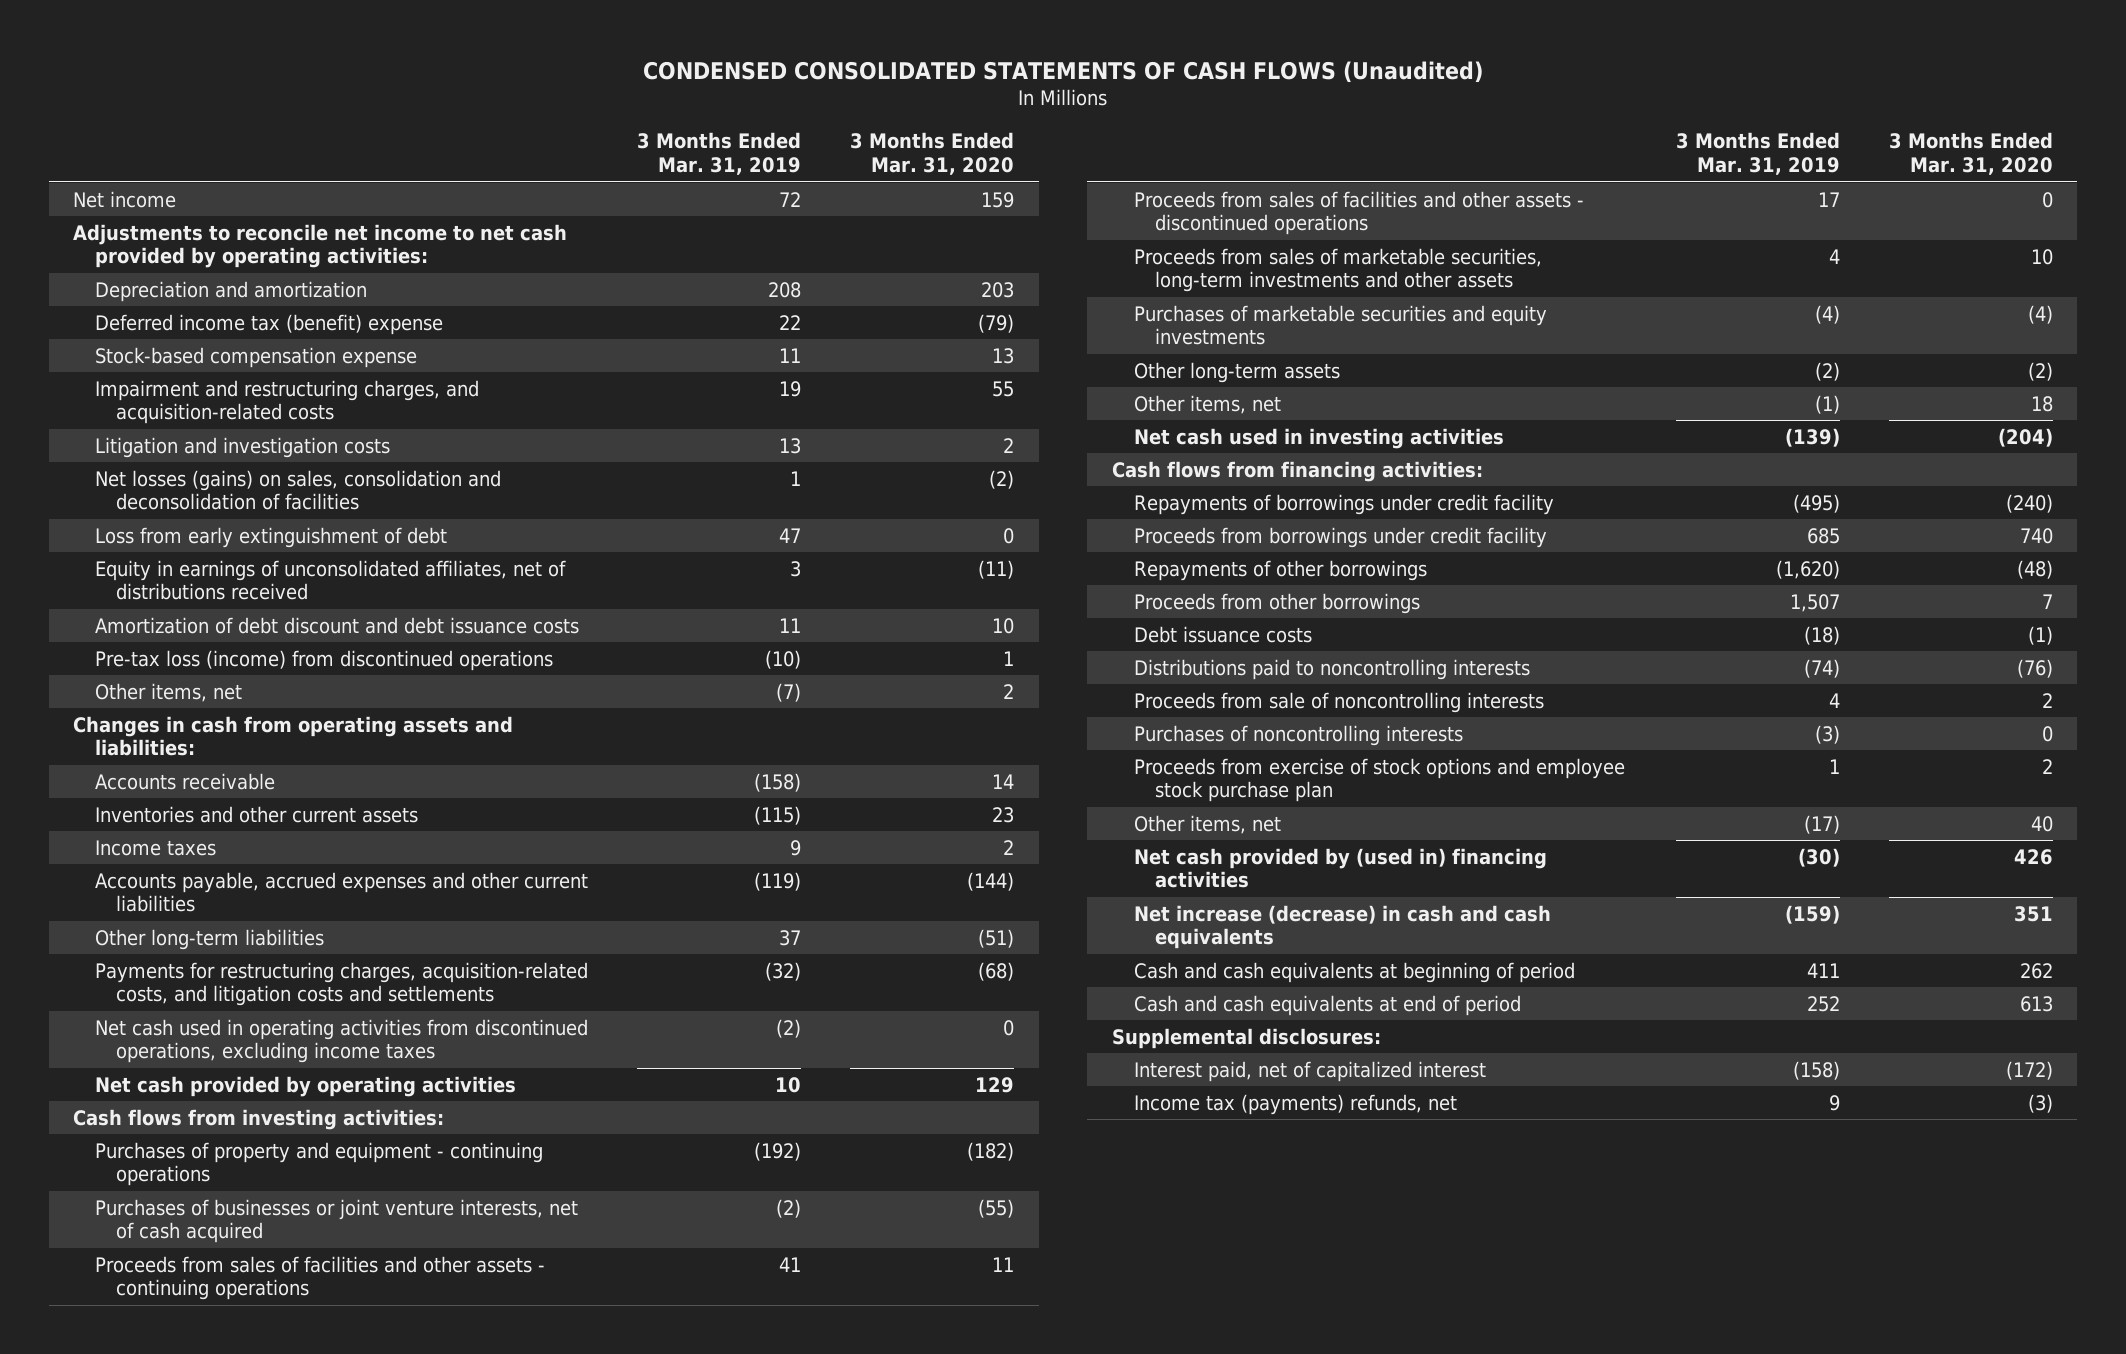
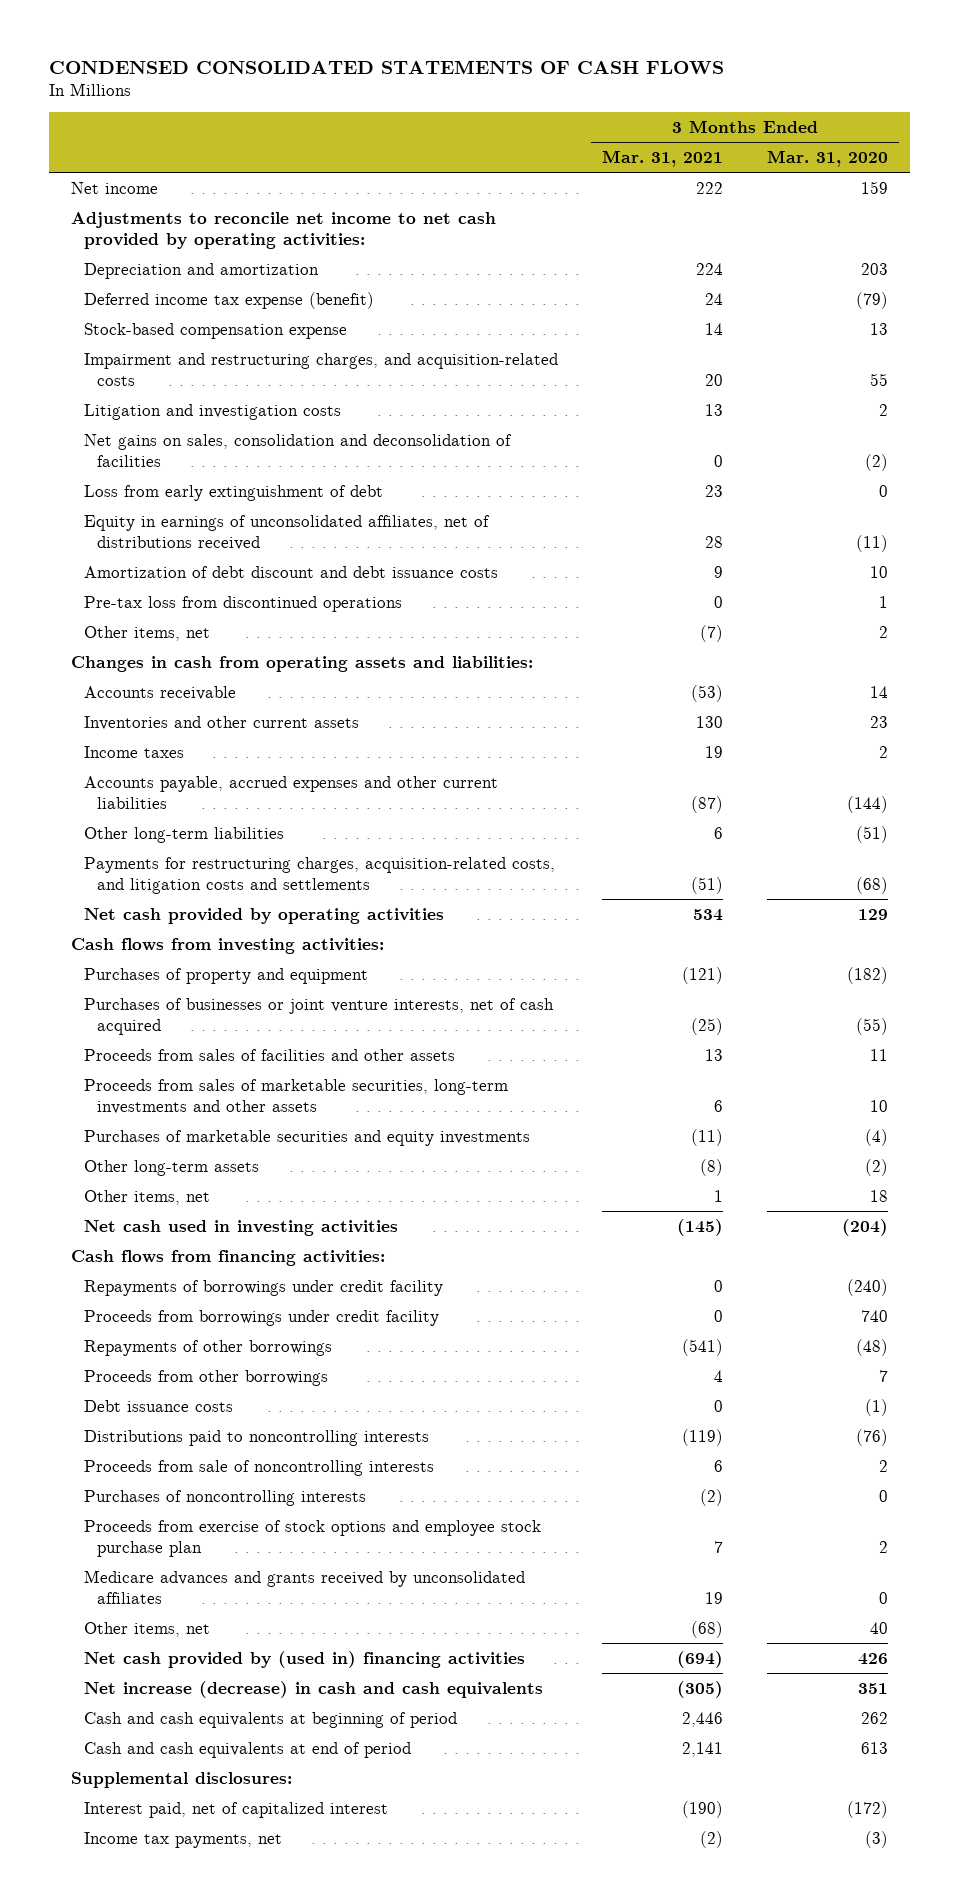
- CONDENSED CONSOLIDATED STATEMENTS OF CASH FLOWS (Unaudited)
+ CONDENSED CONSOLIDATED STATEMENTS OF CASH FLOWS
- | 3 Months Ended Mar. 31, 2019 | 3 Months Ended Mar. 31, 2020
+ | 3 Months Ended Mar. 31, 2021 | 3 Months Ended Mar. 31, 2020
- Deferred income tax (benefit) expense | 22 | (79)
+ Deferred income tax expense (benefit) | 24 | (79)
- Net losses (gains) on sales, consolidation and deconsolidation of facilities | 1 | (2)
+ Net gains on sales, consolidation and deconsolidation of facilities | 0 | (2)
- Pre-tax loss (income) from discontinued operations | (10) | 1
+ Pre-tax loss from discontinued operations | 0 | 1
- Net cash used in operating activities from discontinued operations, excluding income taxes | (2) | 0
- Purchases of property and equipment - continuing operations | (192) | (182)
+ Purchases of property and equipment | (121) | (182)
- Proceeds from sales of facilities and other assets - continuing operations | 41 | 11
- Proceeds from sales of facilities and other assets - discontinued operations | 17 | 0
+ Proceeds from sales of facilities and other assets | 13 | 11
+ Medicare advances and grants received by unconsolidated affiliates | 19 | 0
- Income tax (payments) refunds, net | 9 | (3)
+ Income tax payments, net | (2) | (3)

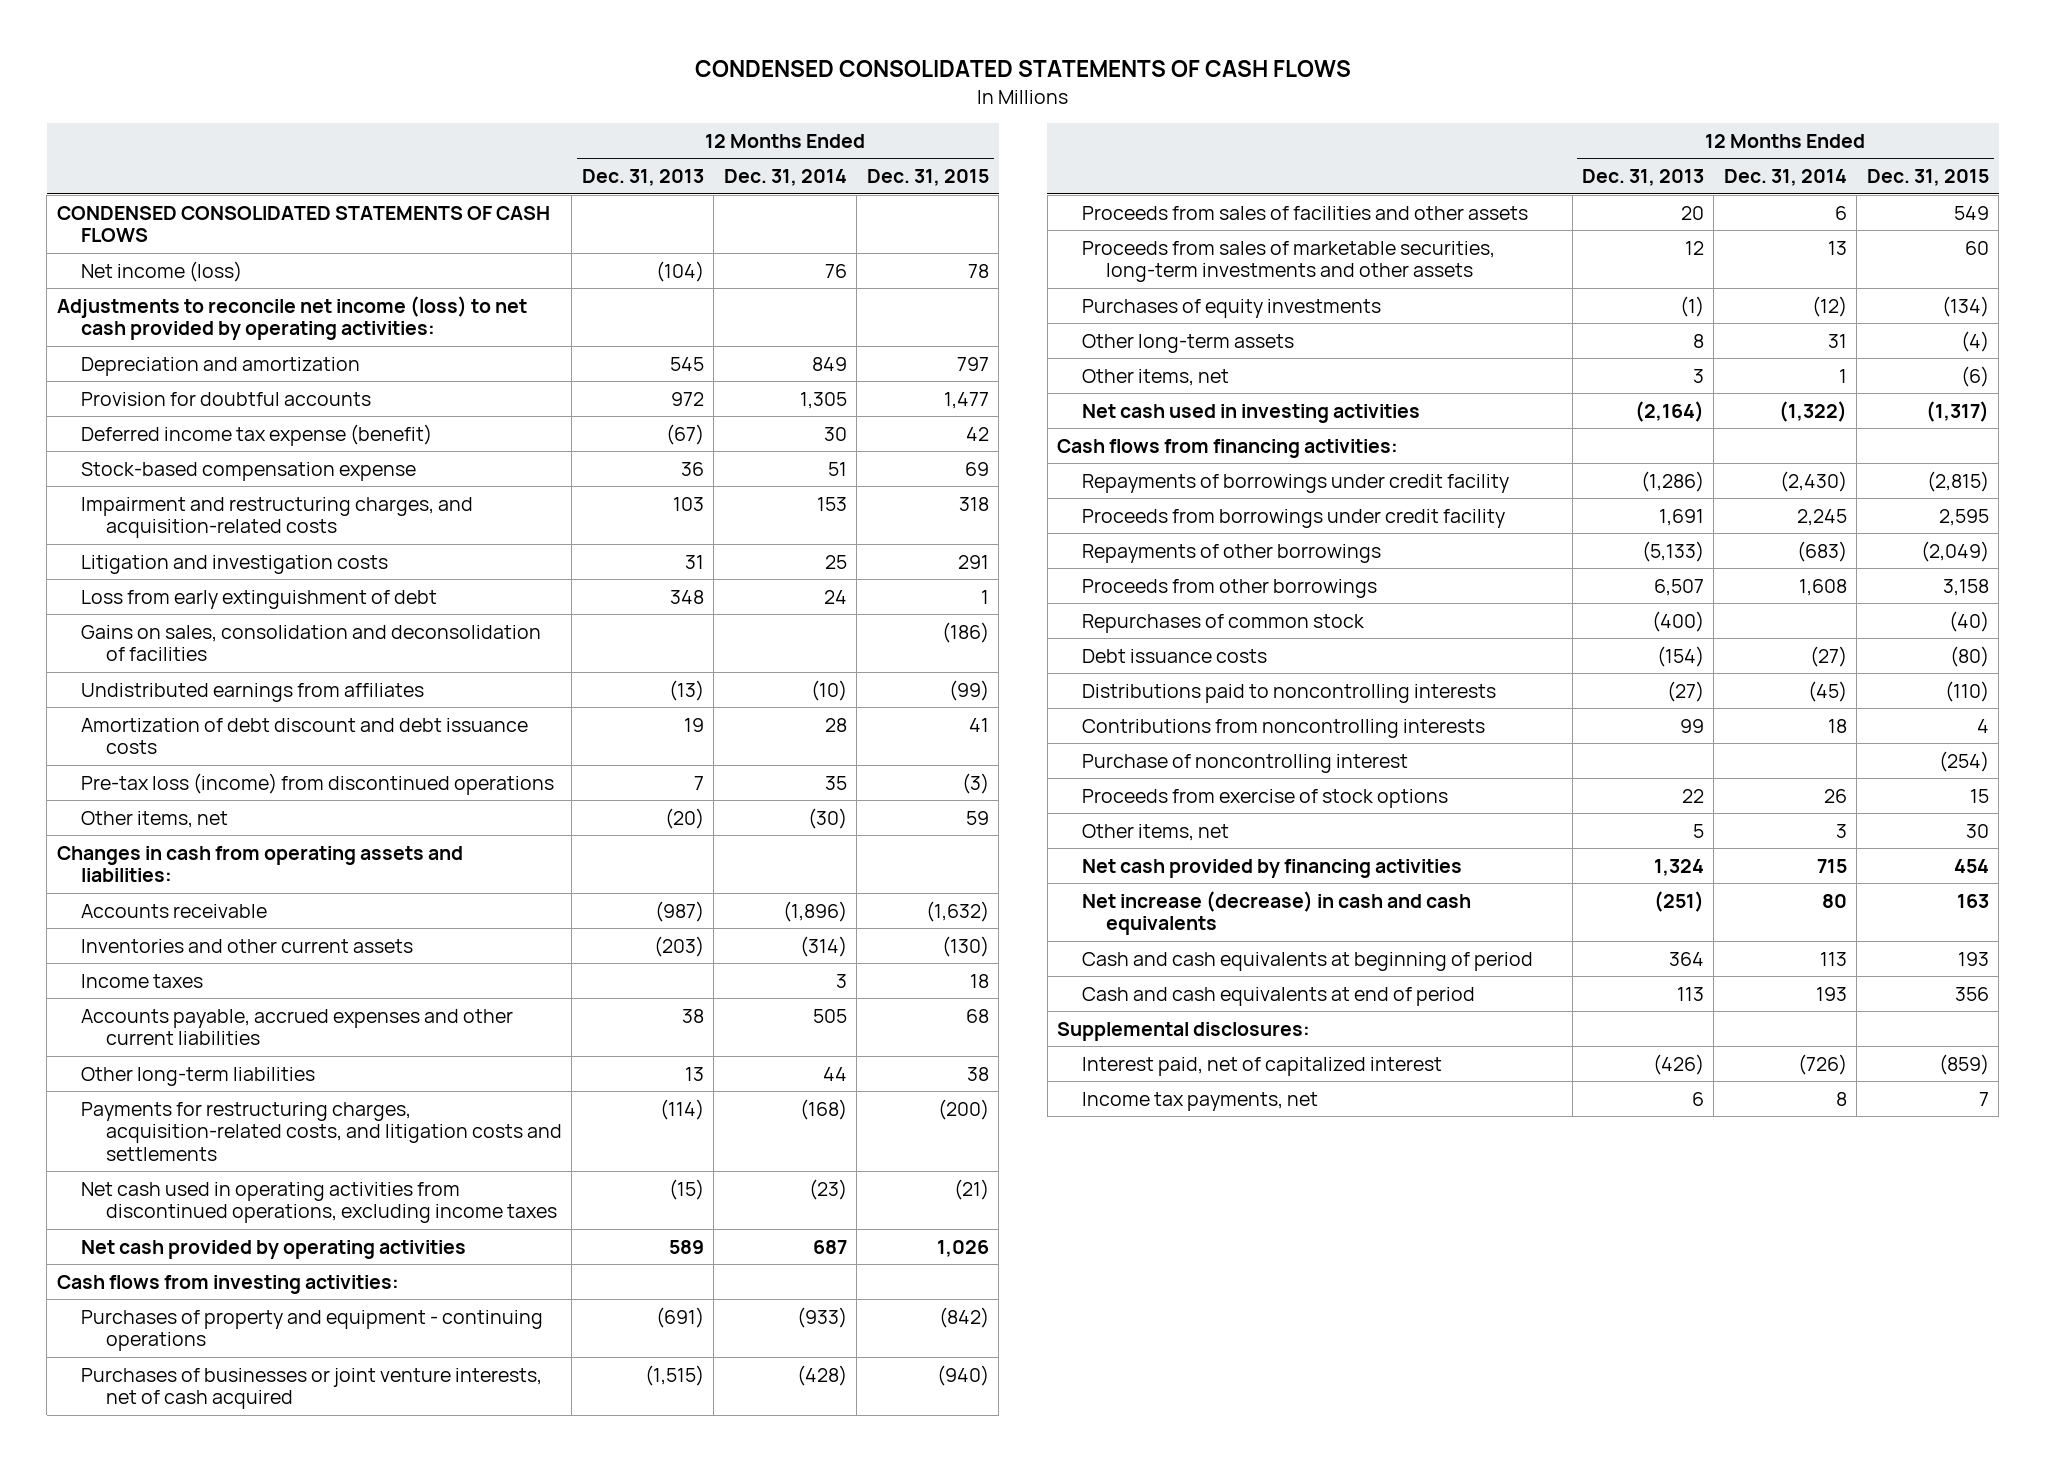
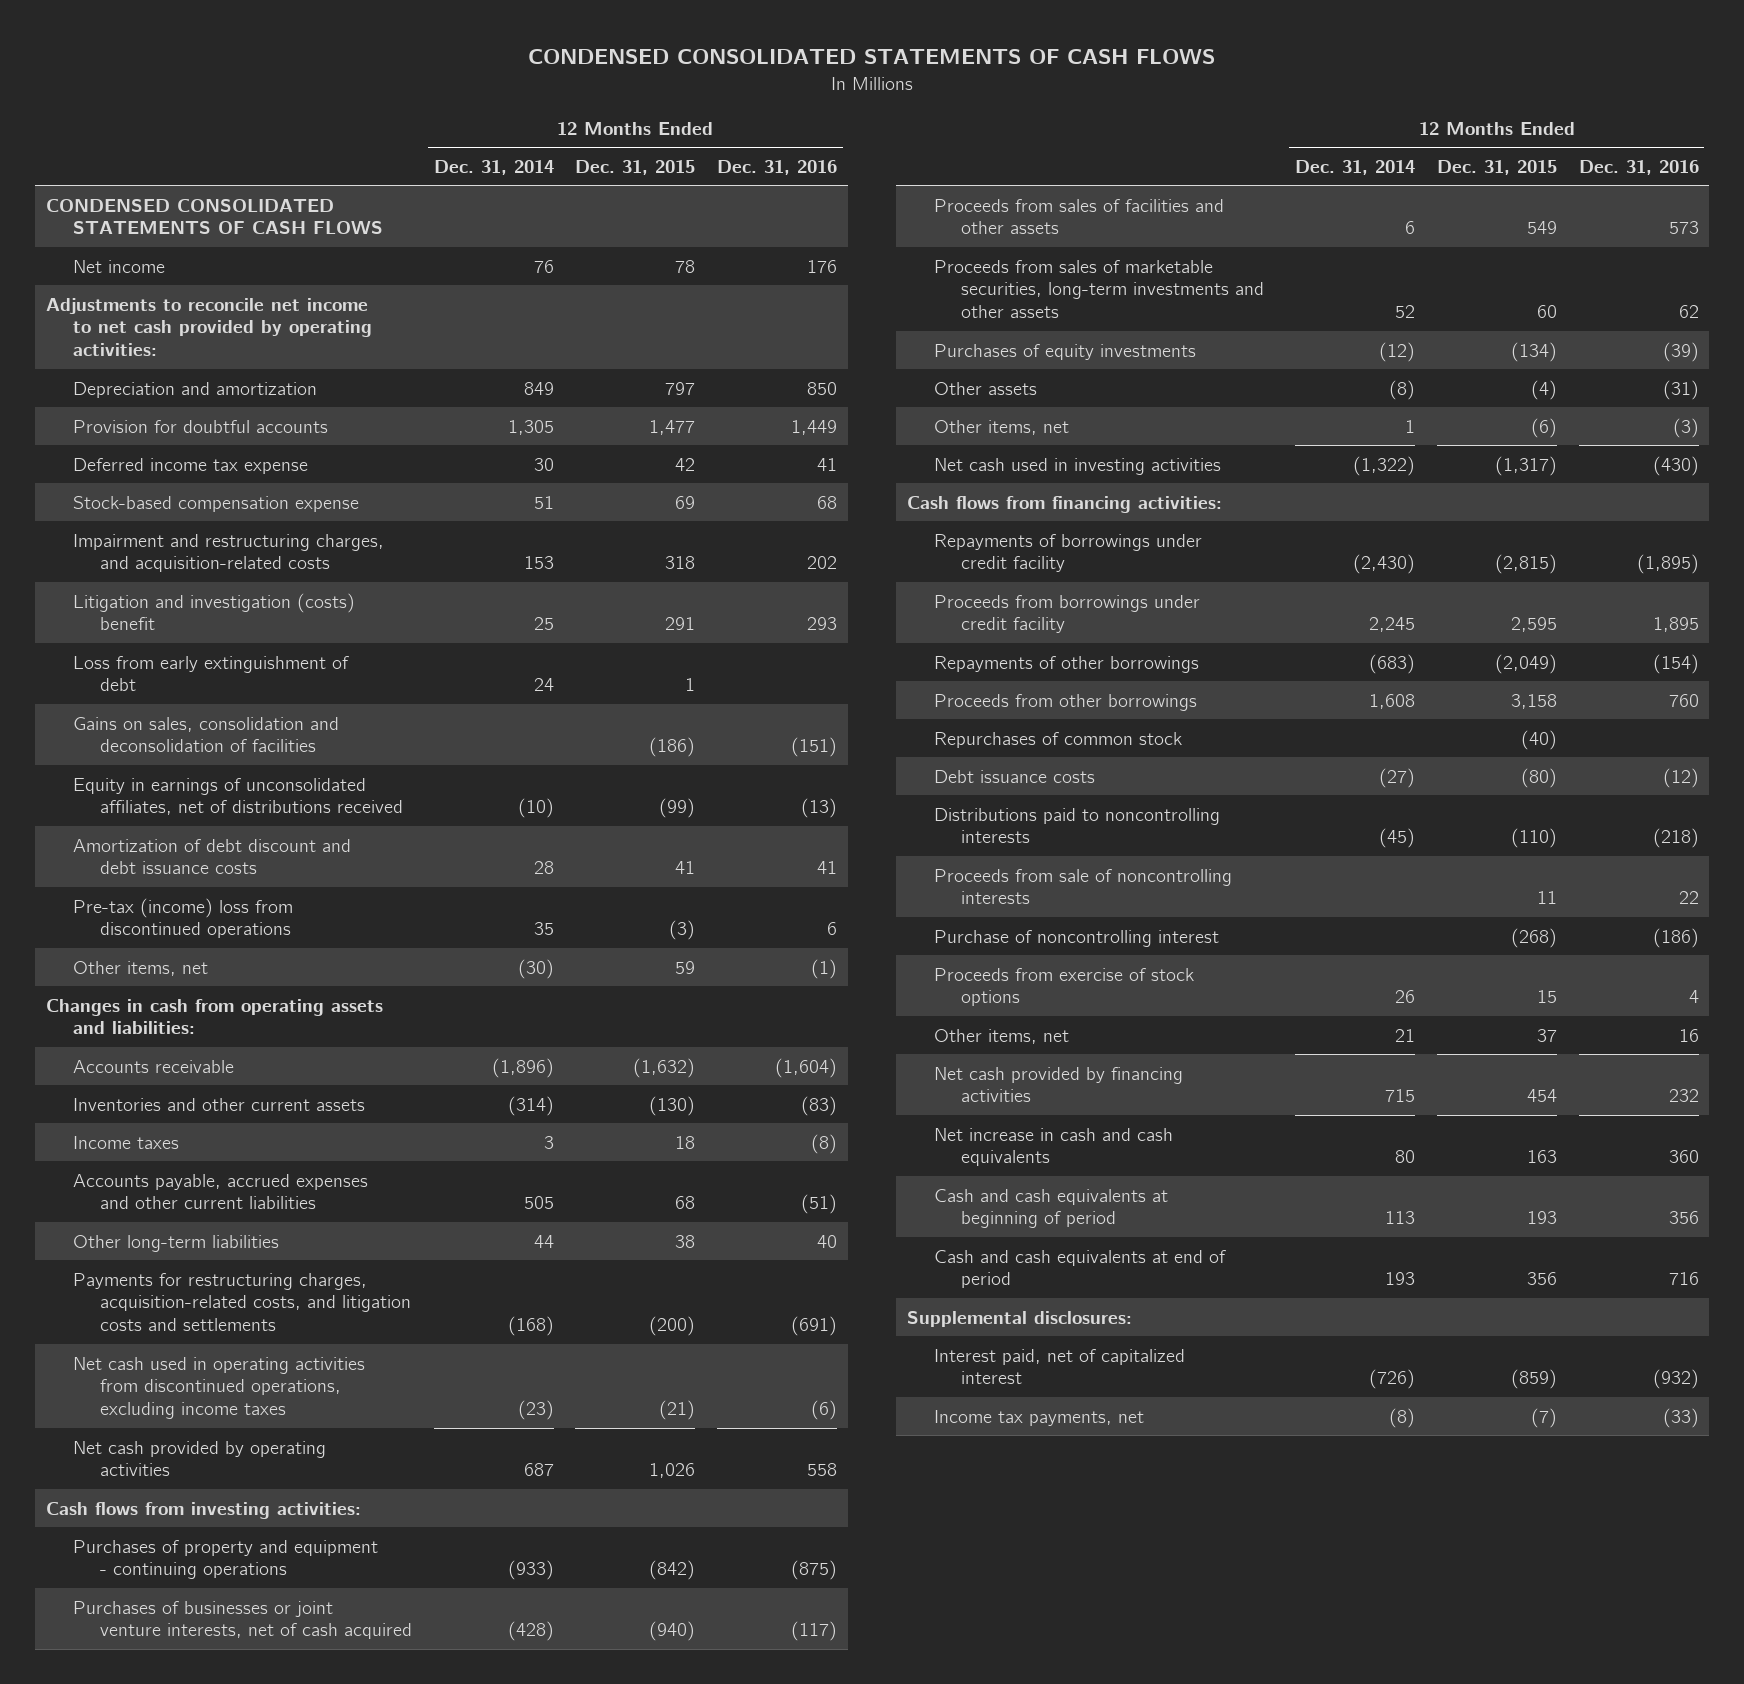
- | 12 Months Ended Dec. 31, 2013 | 12 Months Ended Dec. 31, 2014 | 12 Months Ended Dec. 31, 2015
+ | 12 Months Ended Dec. 31, 2014 | 12 Months Ended Dec. 31, 2015 | 12 Months Ended Dec. 31, 2016
- Net income (loss) | (104) | 76 | 78
- Adjustments to reconcile net income (loss) to net cash provided by operating activities:
+ Net income | 76 | 78 | 176
+ Adjustments to reconcile net income to net cash provided by operating activities:
- Deferred income tax expense (benefit) | (67) | 30 | 42
+ Deferred income tax expense | 30 | 42 | 41
- Litigation and investigation costs | 31 | 25 | 291
+ Litigation and investigation (costs) benefit | 25 | 291 | 293
- Undistributed earnings from affiliates | (13) | (10) | (99)
+ Equity in earnings of unconsolidated affiliates, net of distributions received | (10) | (99) | (13)
- Pre-tax loss (income) from discontinued operations | 7 | 35 | (3)
+ Pre-tax (income) loss from discontinued operations | 35 | (3) | 6
- Proceeds from sales of marketable securities, long-term investments and other assets | 12 | 13 | 60
+ Proceeds from sales of marketable securities, long-term investments and other assets | 52 | 60 | 62
- Other long-term assets | 8 | 31 | (4)
+ Other assets | (8) | (4) | (31)
- Contributions from noncontrolling interests | 99 | 18 | 4
- Purchase of noncontrolling interest | | | (254)
+ Proceeds from sale of noncontrolling interests | | 11 | 22
+ Purchase of noncontrolling interest | | (268) | (186)
- Other items, net | 5 | 3 | 30
+ Other items, net | 21 | 37 | 16
- Net increase (decrease) in cash and cash equivalents | (251) | 80 | 163
+ Net increase in cash and cash equivalents | 80 | 163 | 360
- Income tax payments, net | 6 | 8 | 7
+ Income tax payments, net | (8) | (7) | (33)

